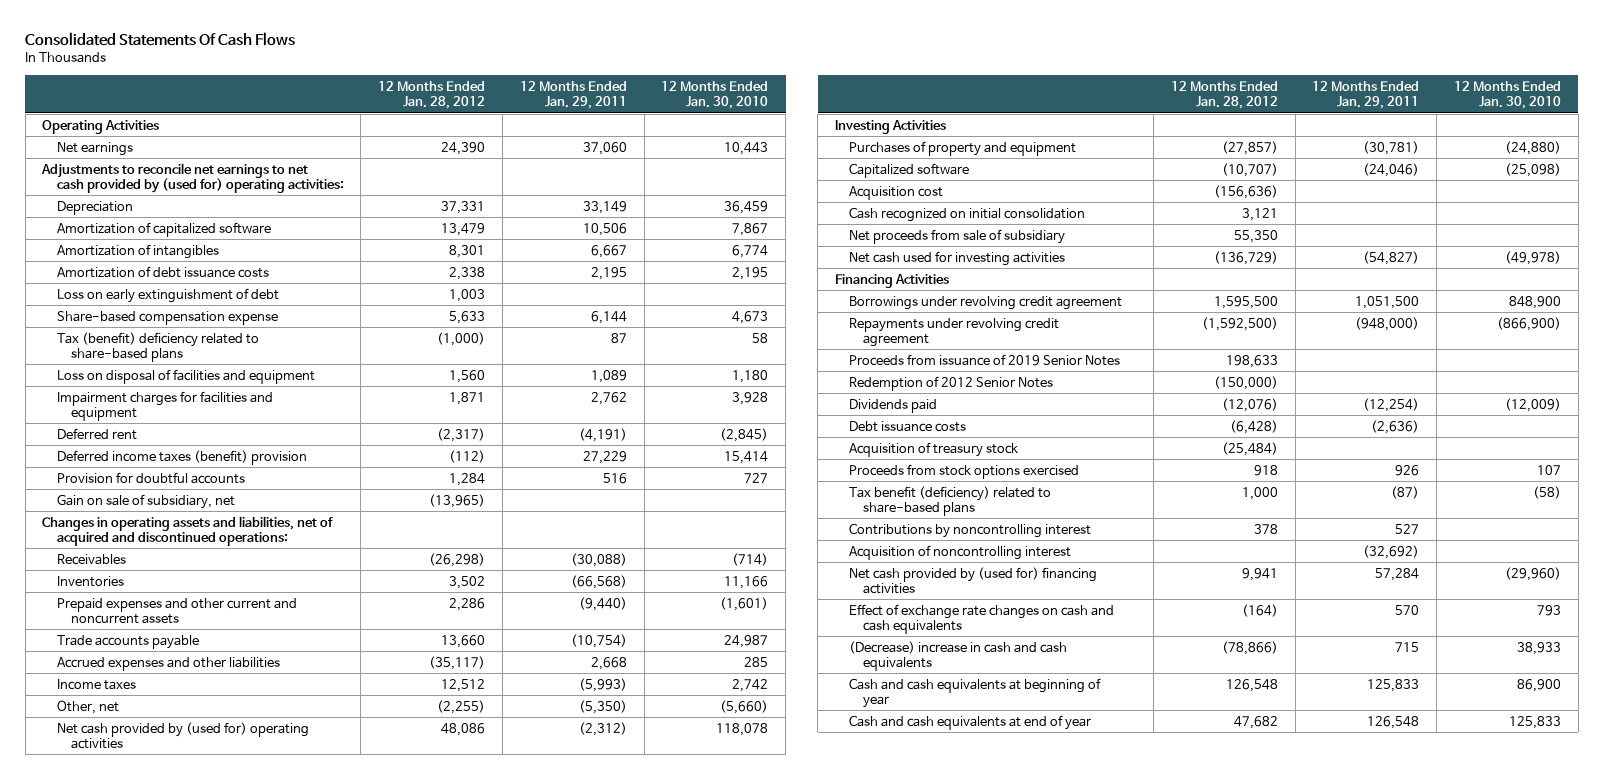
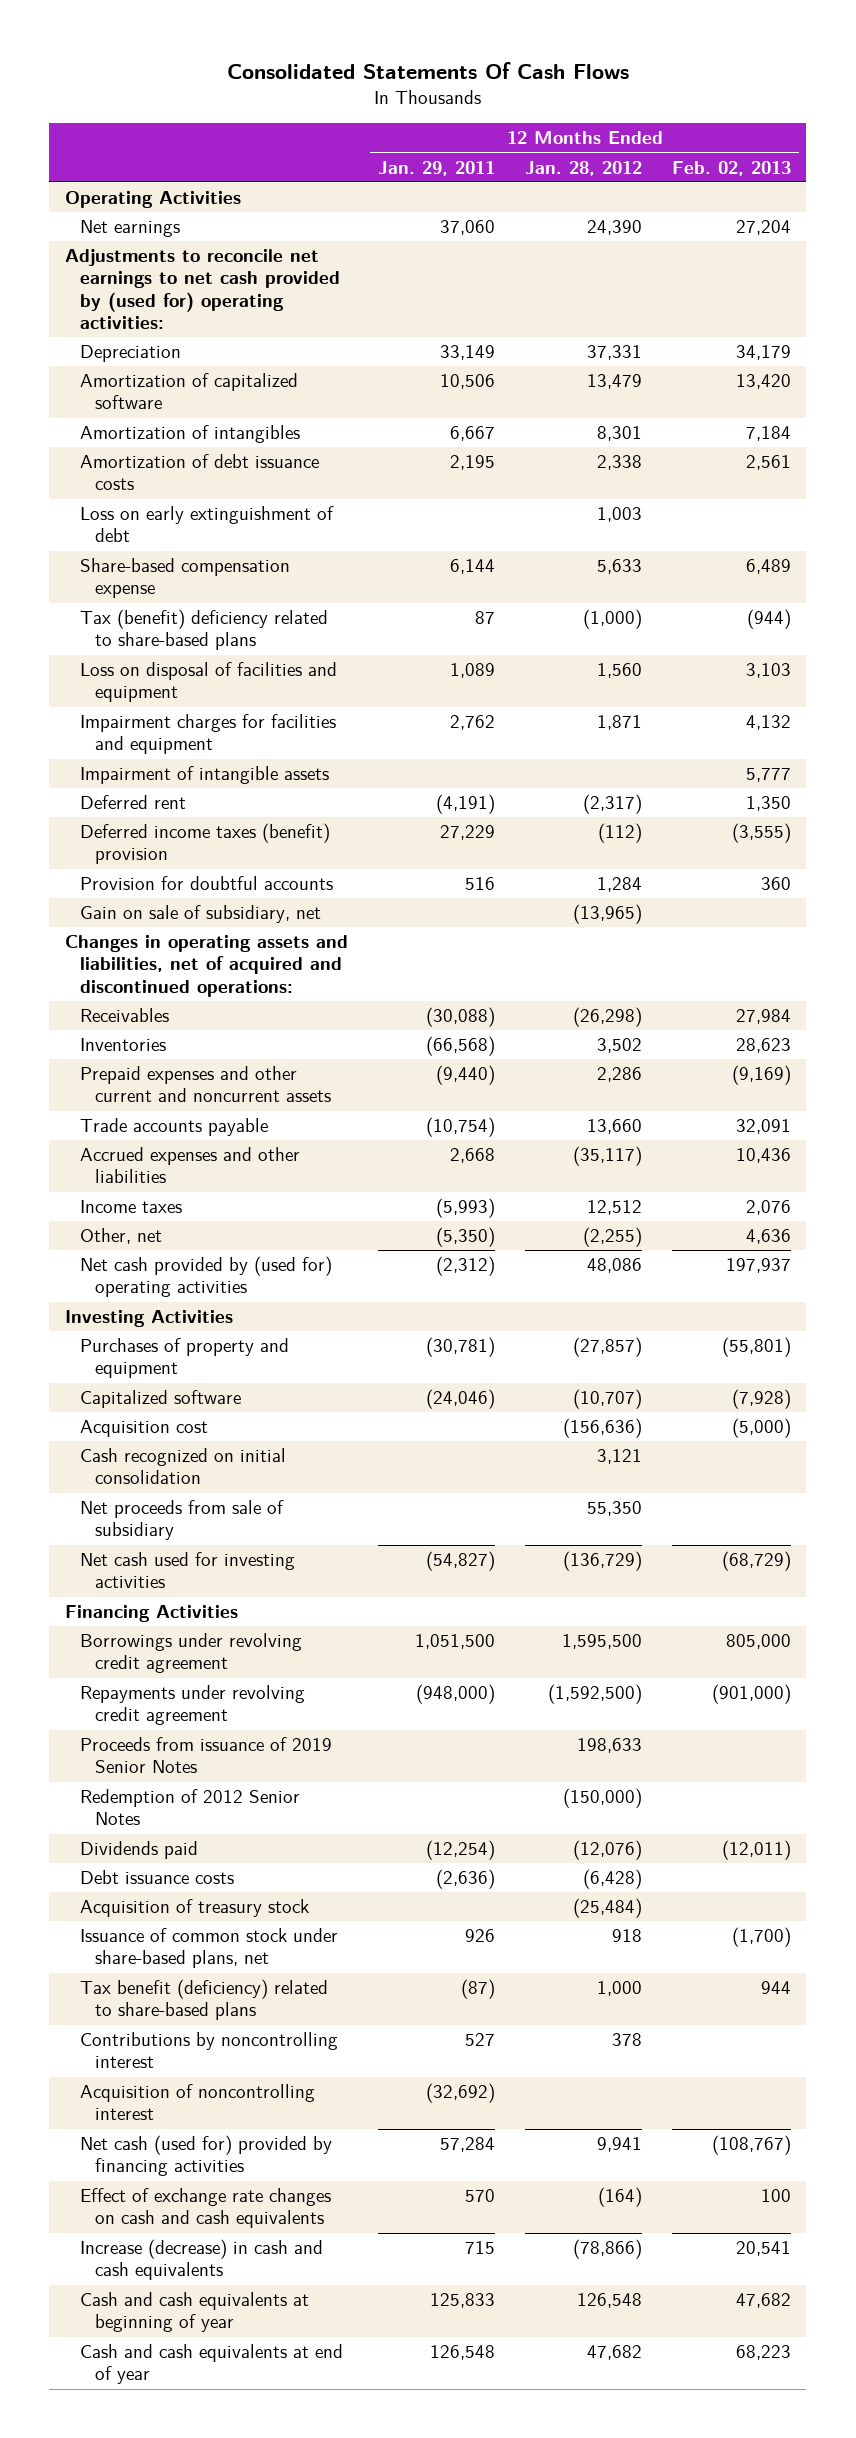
- | 12 Months Ended Jan. 28, 2012 | 12 Months Ended Jan. 29, 2011 | 12 Months Ended Jan. 30, 2010
+ | 12 Months Ended Jan. 29, 2011 | 12 Months Ended Jan. 28, 2012 | 12 Months Ended Feb. 02, 2013
+ Impairment of intangible assets | | | 5,777
- Proceeds from stock options exercised | 918 | 926 | 107
+ Issuance of common stock under share-based plans, net | 926 | 918 | (1,700)
- Net cash provided by (used for) financing activities | 9,941 | 57,284 | (29,960)
+ Net cash (used for) provided by financing activities | 57,284 | 9,941 | (108,767)
- (Decrease) increase in cash and cash equivalents | (78,866) | 715 | 38,933
+ Increase (decrease) in cash and cash equivalents | 715 | (78,866) | 20,541

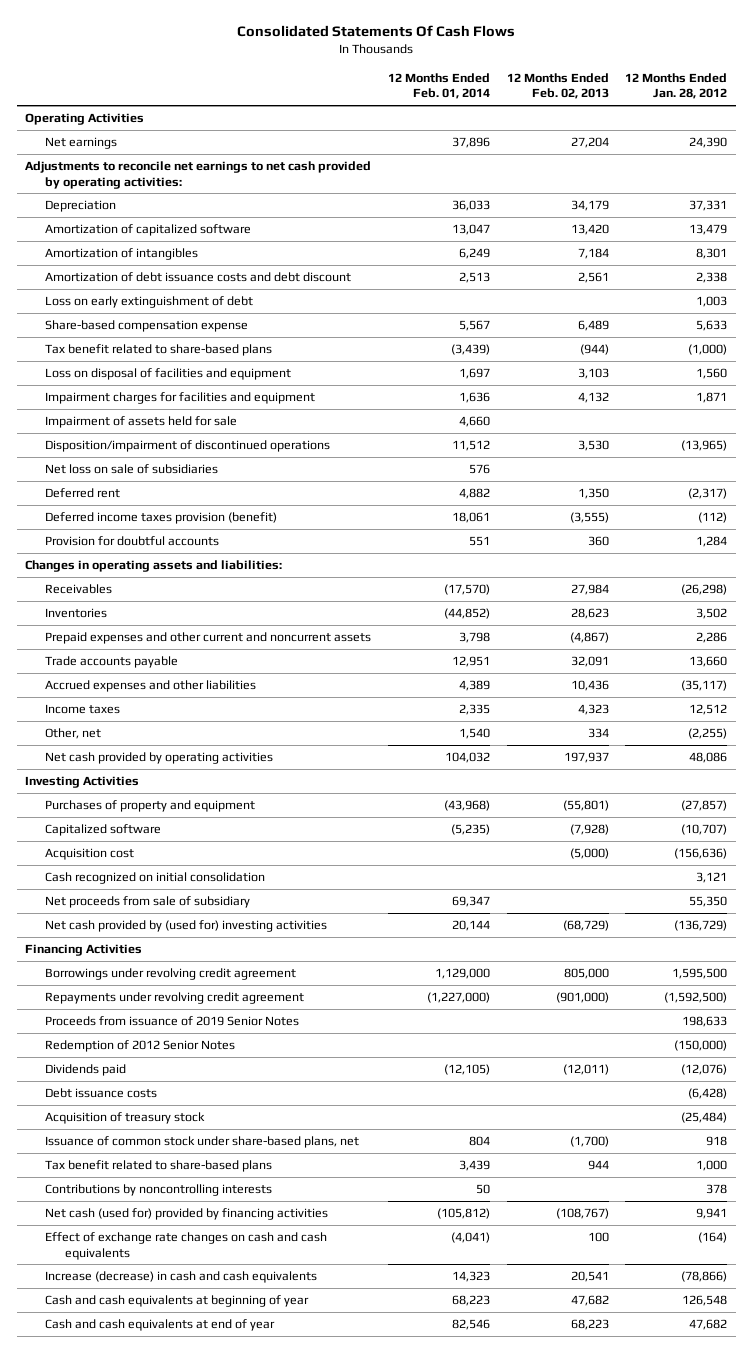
- | 12 Months Ended Jan. 29, 2011 | 12 Months Ended Jan. 28, 2012 | 12 Months Ended Feb. 02, 2013
+ | 12 Months Ended Feb. 01, 2014 | 12 Months Ended Feb. 02, 2013 | 12 Months Ended Jan. 28, 2012
- Adjustments to reconcile net earnings to net cash provided by (used for) operating activities:
+ Adjustments to reconcile net earnings to net cash provided by operating activities:
- Amortization of debt issuance costs | 2,195 | 2,338 | 2,561
+ Amortization of debt issuance costs and debt discount | 2,513 | 2,561 | 2,338
- Tax (benefit) deficiency related to share-based plans | 87 | (1,000) | (944)
+ Tax benefit related to share-based plans | (3,439) | (944) | (1,000)
- Impairment of intangible assets | | | 5,777
+ Impairment of assets held for sale | 4,660 | |
+ Disposition/impairment of discontinued operations | 11,512 | 3,530 | (13,965)
+ Net loss on sale of subsidiaries | 576 | |
- Deferred income taxes (benefit) provision | 27,229 | (112) | (3,555)
+ Deferred income taxes provision (benefit) | 18,061 | (3,555) | (112)
- Gain on sale of subsidiary, net | | (13,965) |
- Changes in operating assets and liabilities, net of acquired and discontinued operations:
+ Changes in operating assets and liabilities:
- Prepaid expenses and other current and noncurrent assets | (9,440) | 2,286 | (9,169)
+ Prepaid expenses and other current and noncurrent assets | 3,798 | (4,867) | 2,286
- Income taxes | (5,993) | 12,512 | 2,076
- Other, net | (5,350) | (2,255) | 4,636
- Net cash provided by (used for) operating activities | (2,312) | 48,086 | 197,937
+ Income taxes | 2,335 | 4,323 | 12,512
+ Other, net | 1,540 | 334 | (2,255)
+ Net cash provided by operating activities | 104,032 | 197,937 | 48,086
- Net cash used for investing activities | (54,827) | (136,729) | (68,729)
+ Net cash provided by (used for) investing activities | 20,144 | (68,729) | (136,729)
- Tax benefit (deficiency) related to share-based plans | (87) | 1,000 | 944
- Contributions by noncontrolling interest | 527 | 378 |
- Acquisition of noncontrolling interest | (32,692) | |
+ Tax benefit related to share-based plans | 3,439 | 944 | 1,000
+ Contributions by noncontrolling interests | 50 | | 378

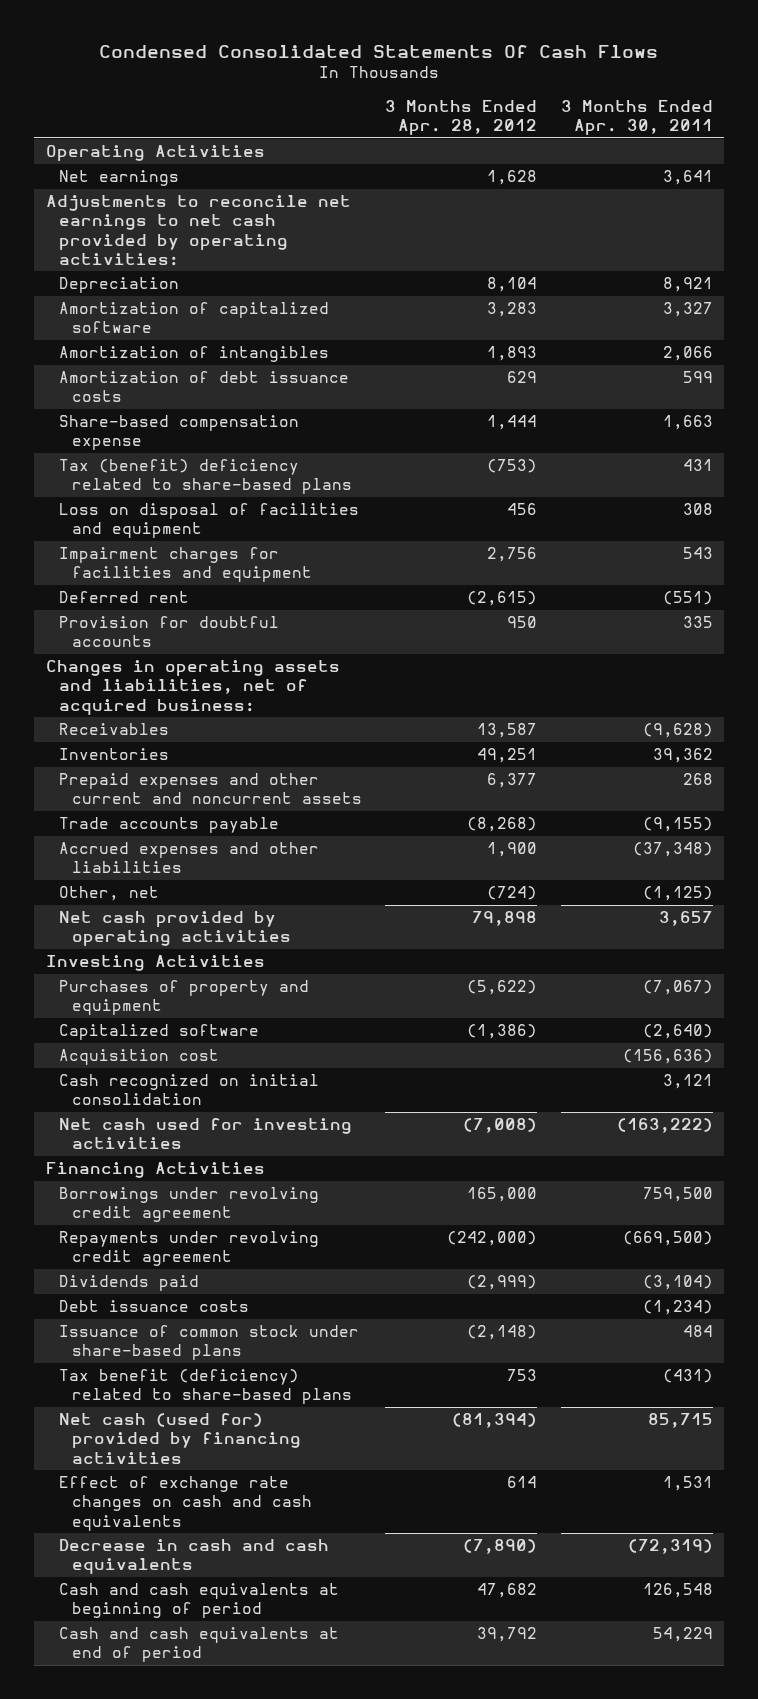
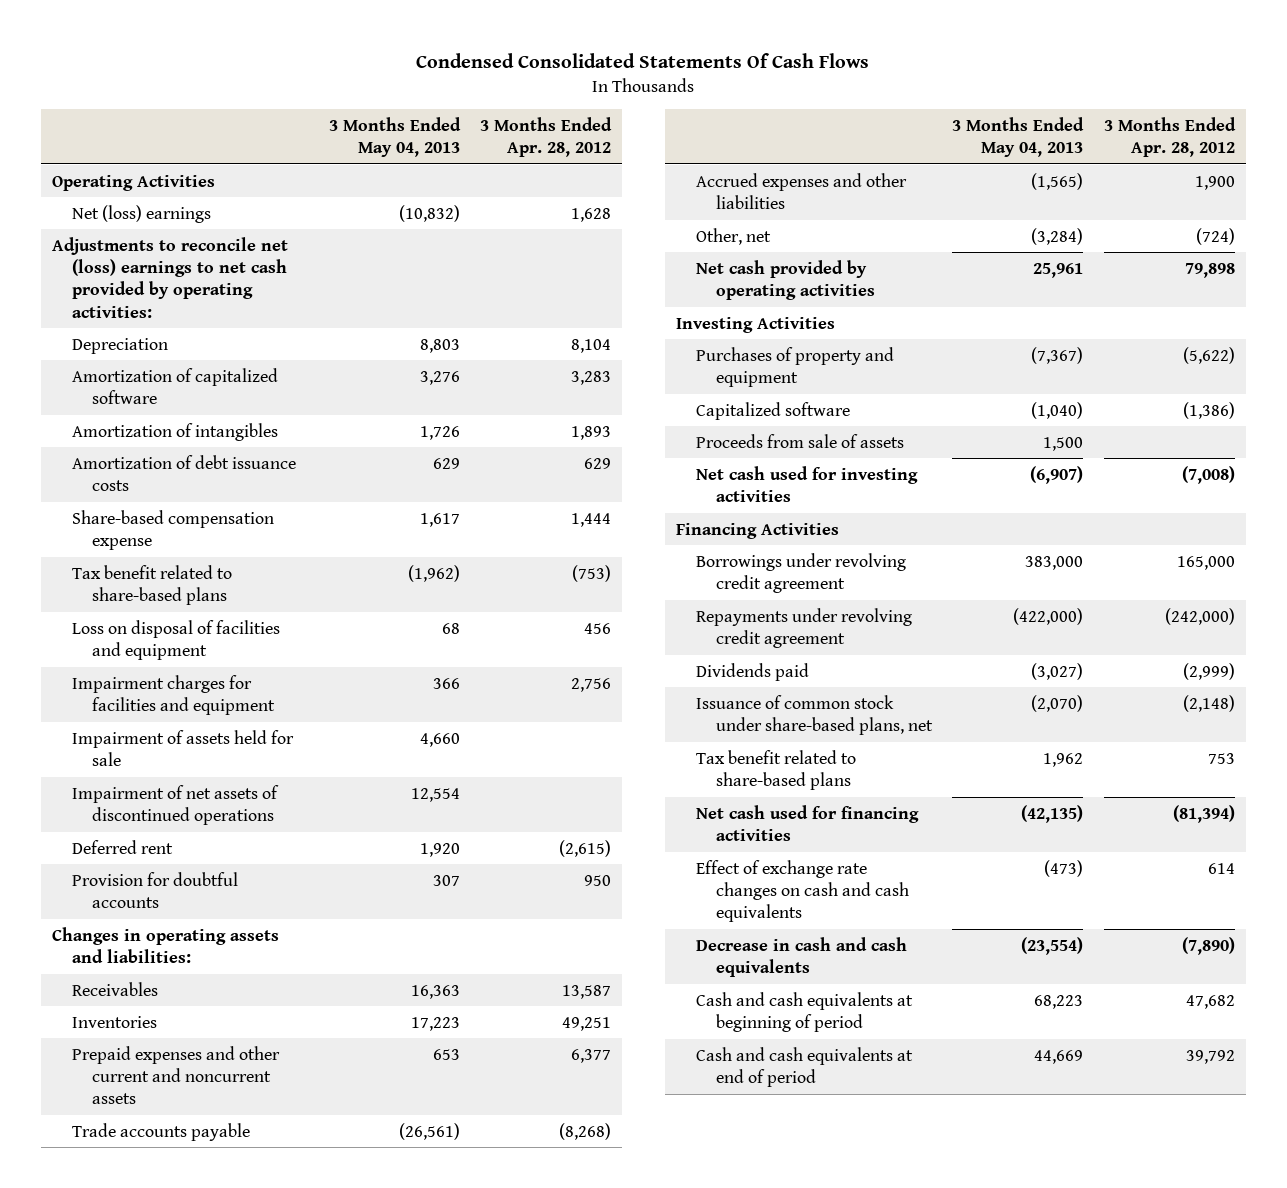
- | 3 Months Ended Apr. 28, 2012 | 3 Months Ended Apr. 30, 2011
+ | 3 Months Ended May 04, 2013 | 3 Months Ended Apr. 28, 2012
- Net earnings | 1,628 | 3,641
- Adjustments to reconcile net earnings to net cash provided by operating activities:
+ Net (loss) earnings | (10,832) | 1,628
+ Adjustments to reconcile net (loss) earnings to net cash provided by operating activities:
- Tax (benefit) deficiency related to share-based plans | (753) | 431
+ Tax benefit related to share-based plans | (1,962) | (753)
+ Impairment of assets held for sale | 4,660 |
+ Impairment of net assets of discontinued operations | 12,554 |
- Changes in operating assets and liabilities, net of acquired business:
+ Changes in operating assets and liabilities:
- Acquisition cost | | (156,636)
- Cash recognized on initial consolidation | | 3,121
+ Proceeds from sale of assets | 1,500 |
- Debt issuance costs | | (1,234)
- Issuance of common stock under share-based plans | (2,148) | 484
- Tax benefit (deficiency) related to share-based plans | 753 | (431)
- Net cash (used for) provided by financing activities | (81,394) | 85,715
+ Issuance of common stock under share-based plans, net | (2,070) | (2,148)
+ Tax benefit related to share-based plans | 1,962 | 753
+ Net cash used for financing activities | (42,135) | (81,394)

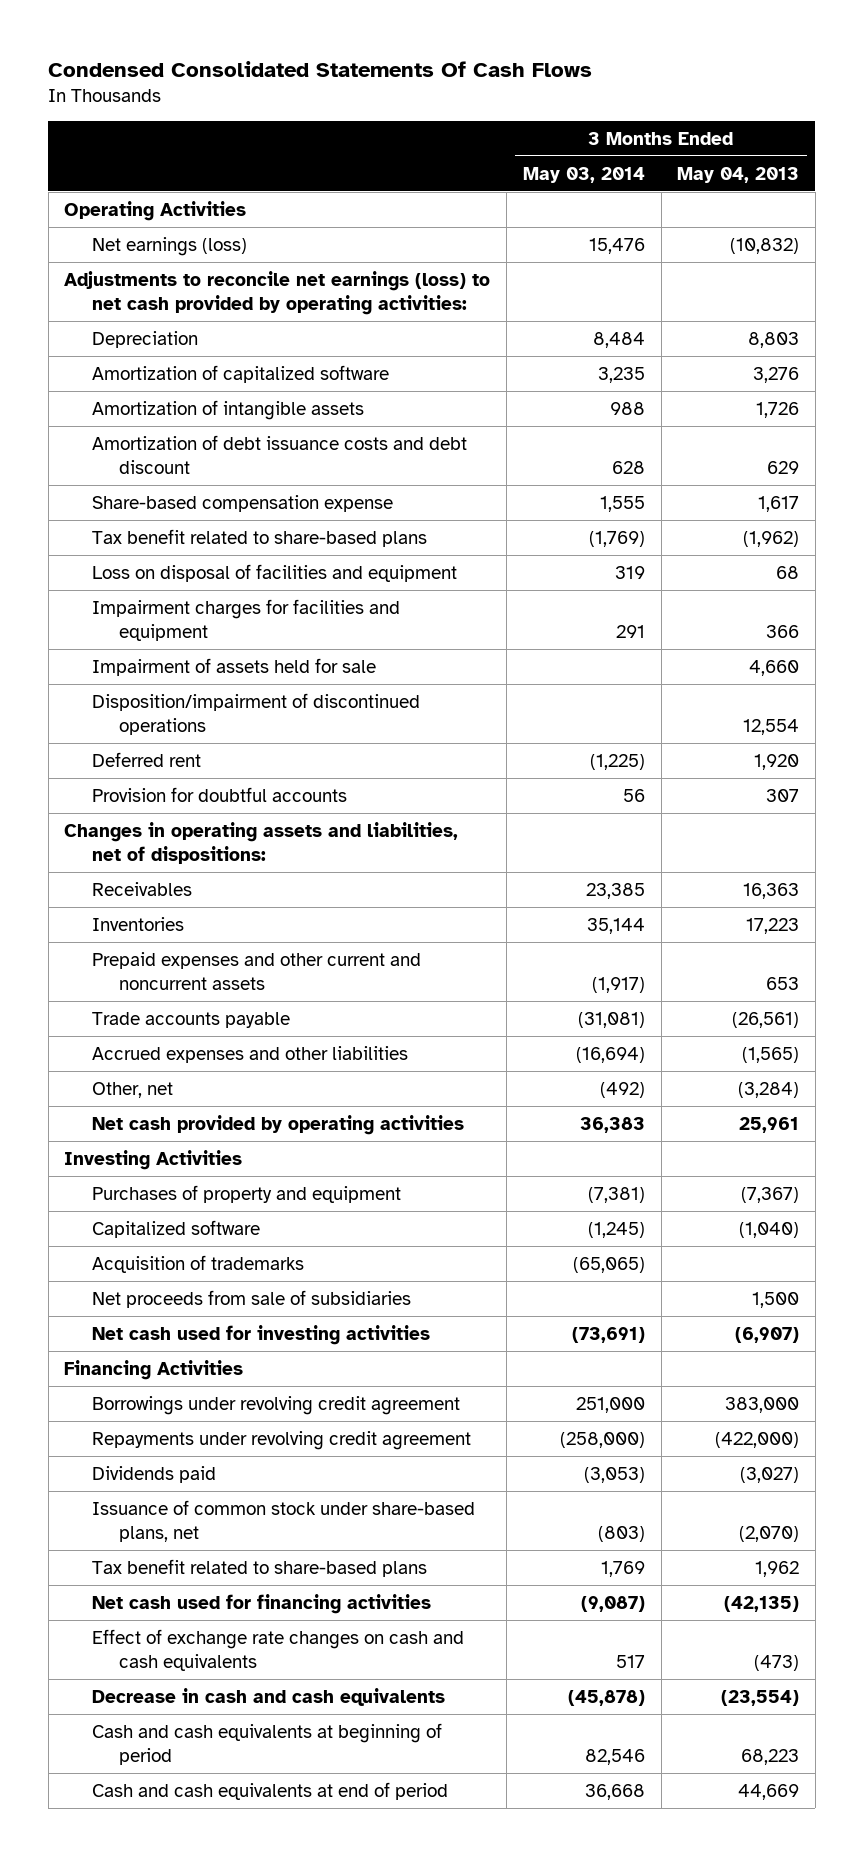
- | 3 Months Ended May 04, 2013 | 3 Months Ended Apr. 28, 2012
+ | 3 Months Ended May 03, 2014 | 3 Months Ended May 04, 2013
- Net (loss) earnings | (10,832) | 1,628
- Adjustments to reconcile net (loss) earnings to net cash provided by operating activities:
+ Net earnings (loss) | 15,476 | (10,832)
+ Adjustments to reconcile net earnings (loss) to net cash provided by operating activities:
- Amortization of intangibles | 1,726 | 1,893
- Amortization of debt issuance costs | 629 | 629
+ Amortization of intangible assets | 988 | 1,726
+ Amortization of debt issuance costs and debt discount | 628 | 629
- Impairment of net assets of discontinued operations | 12,554 |
+ Disposition/impairment of discontinued operations | | 12,554
- Changes in operating assets and liabilities:
+ Changes in operating assets and liabilities, net of dispositions:
- Proceeds from sale of assets | 1,500 |
+ Acquisition of trademarks | (65,065) |
+ Net proceeds from sale of subsidiaries | | 1,500

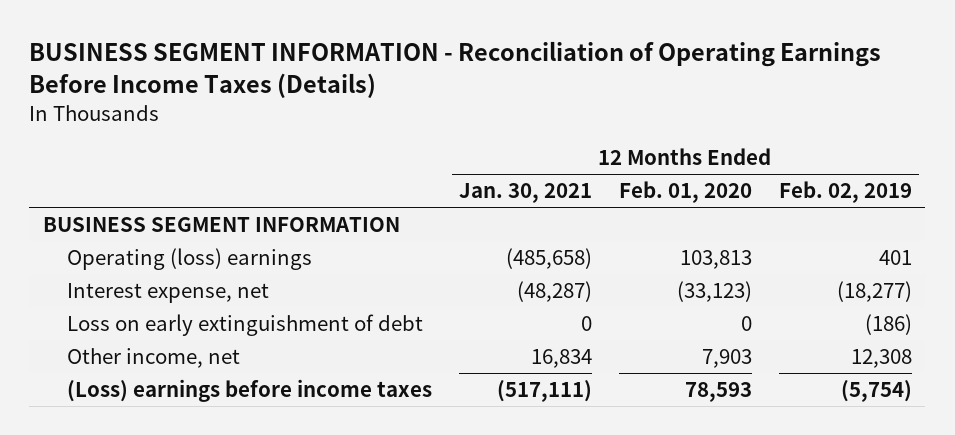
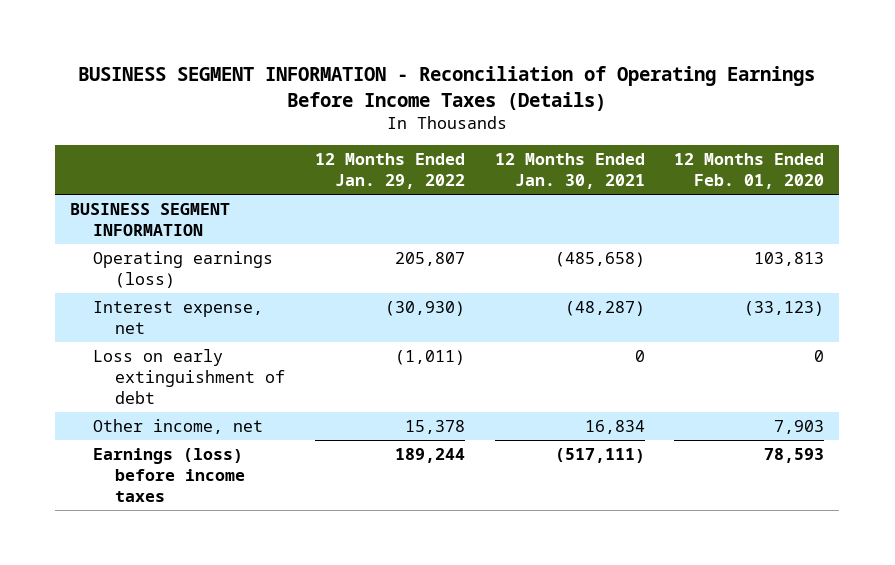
- | 12 Months Ended Jan. 30, 2021 | 12 Months Ended Feb. 01, 2020 | 12 Months Ended Feb. 02, 2019
+ | 12 Months Ended Jan. 29, 2022 | 12 Months Ended Jan. 30, 2021 | 12 Months Ended Feb. 01, 2020
- Operating (loss) earnings | (485,658) | 103,813 | 401
+ Operating earnings (loss) | 205,807 | (485,658) | 103,813
- (Loss) earnings before income taxes | (517,111) | 78,593 | (5,754)
+ Earnings (loss) before income taxes | 189,244 | (517,111) | 78,593

